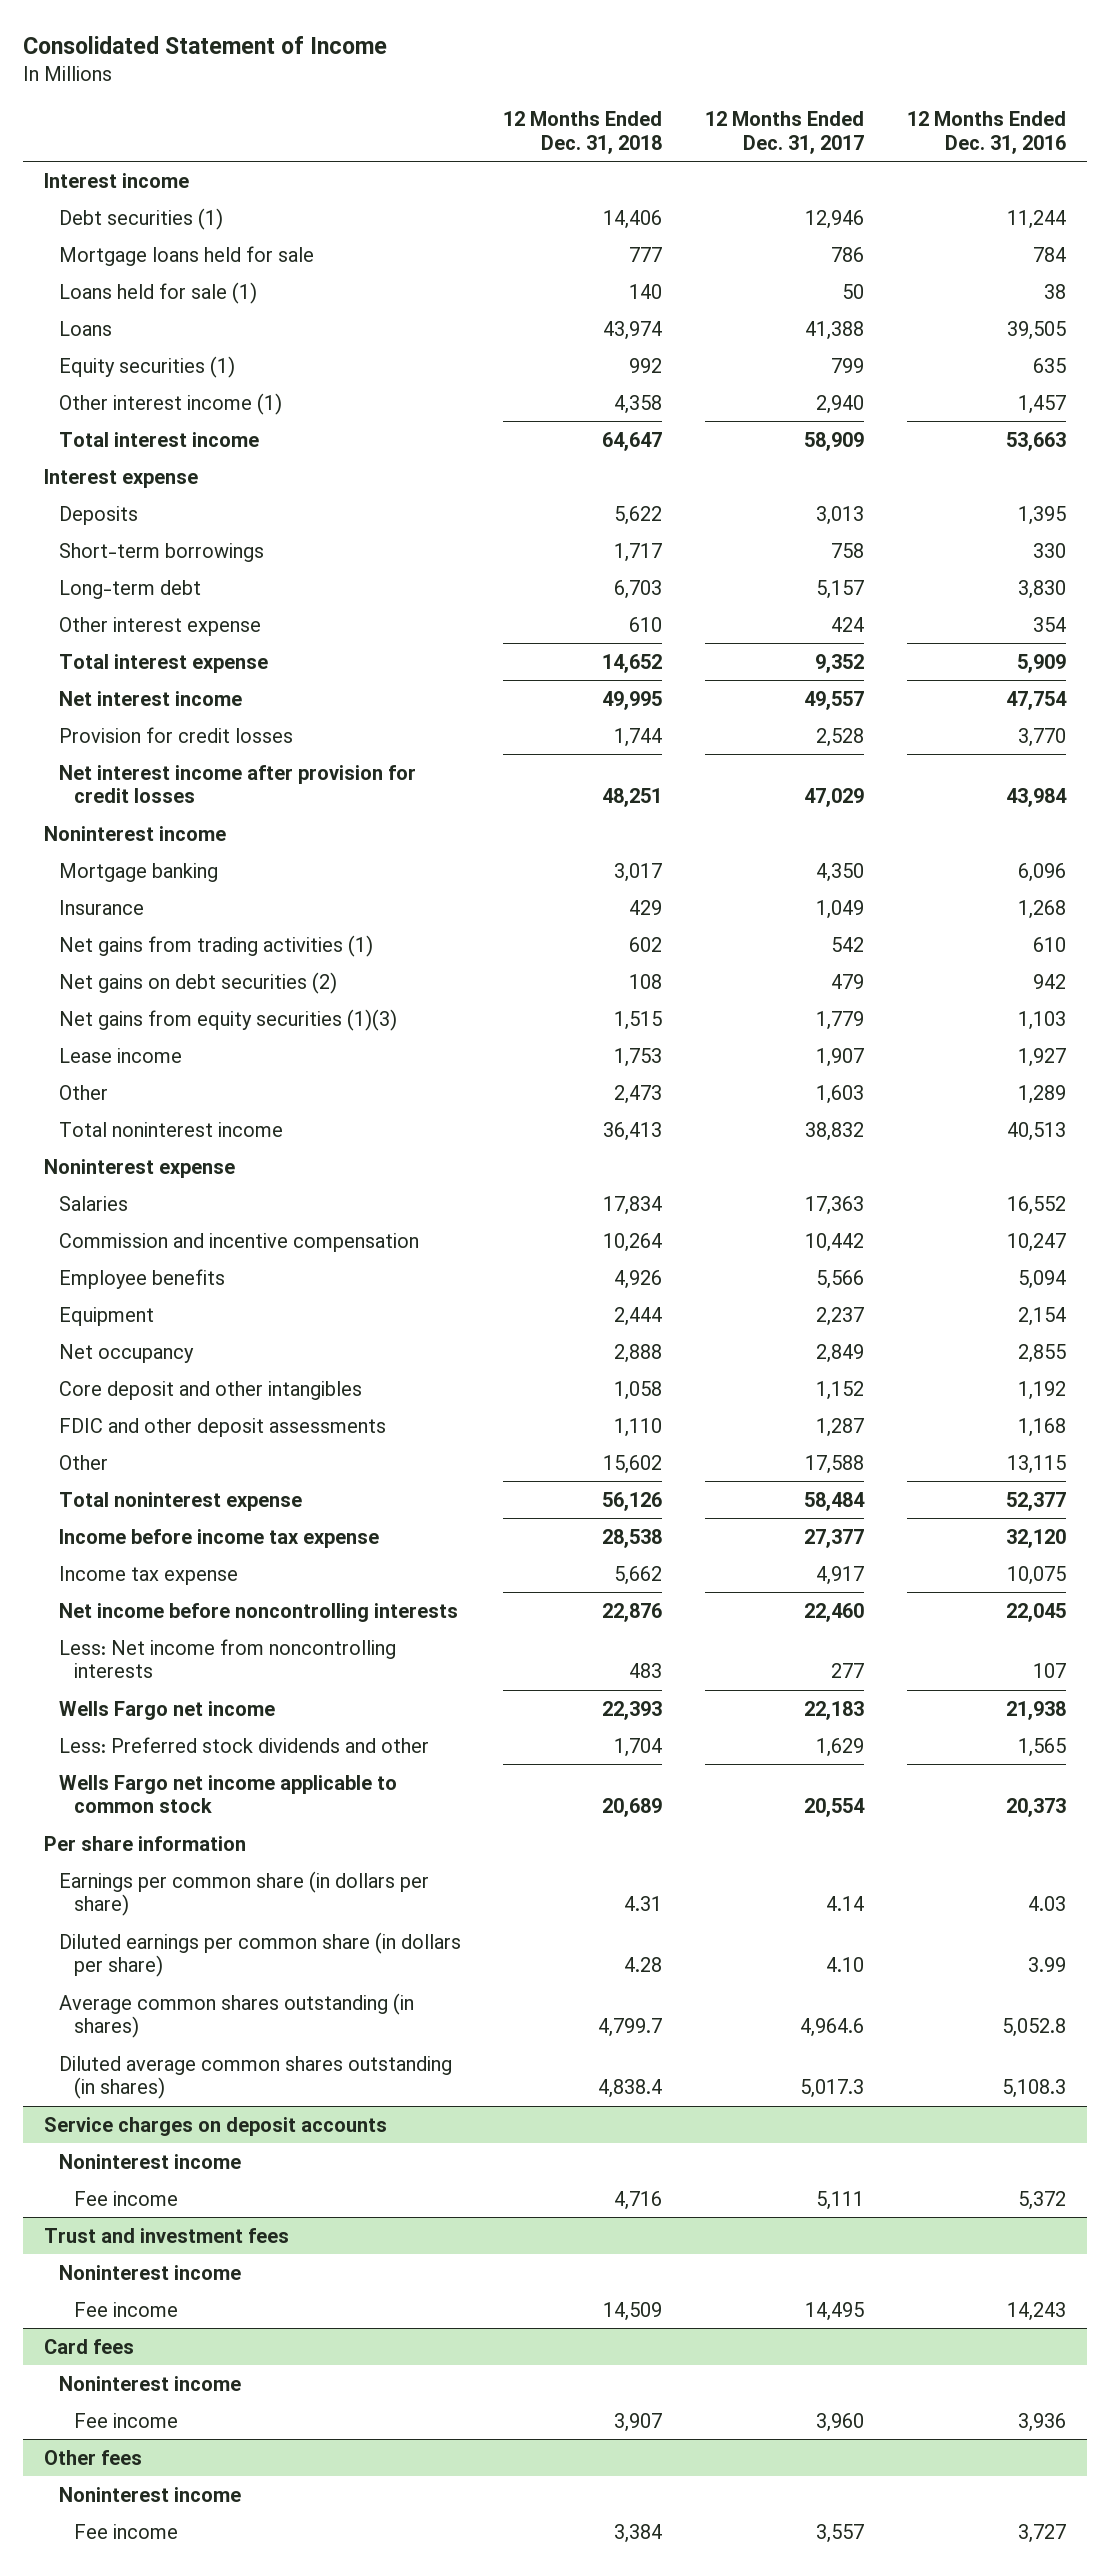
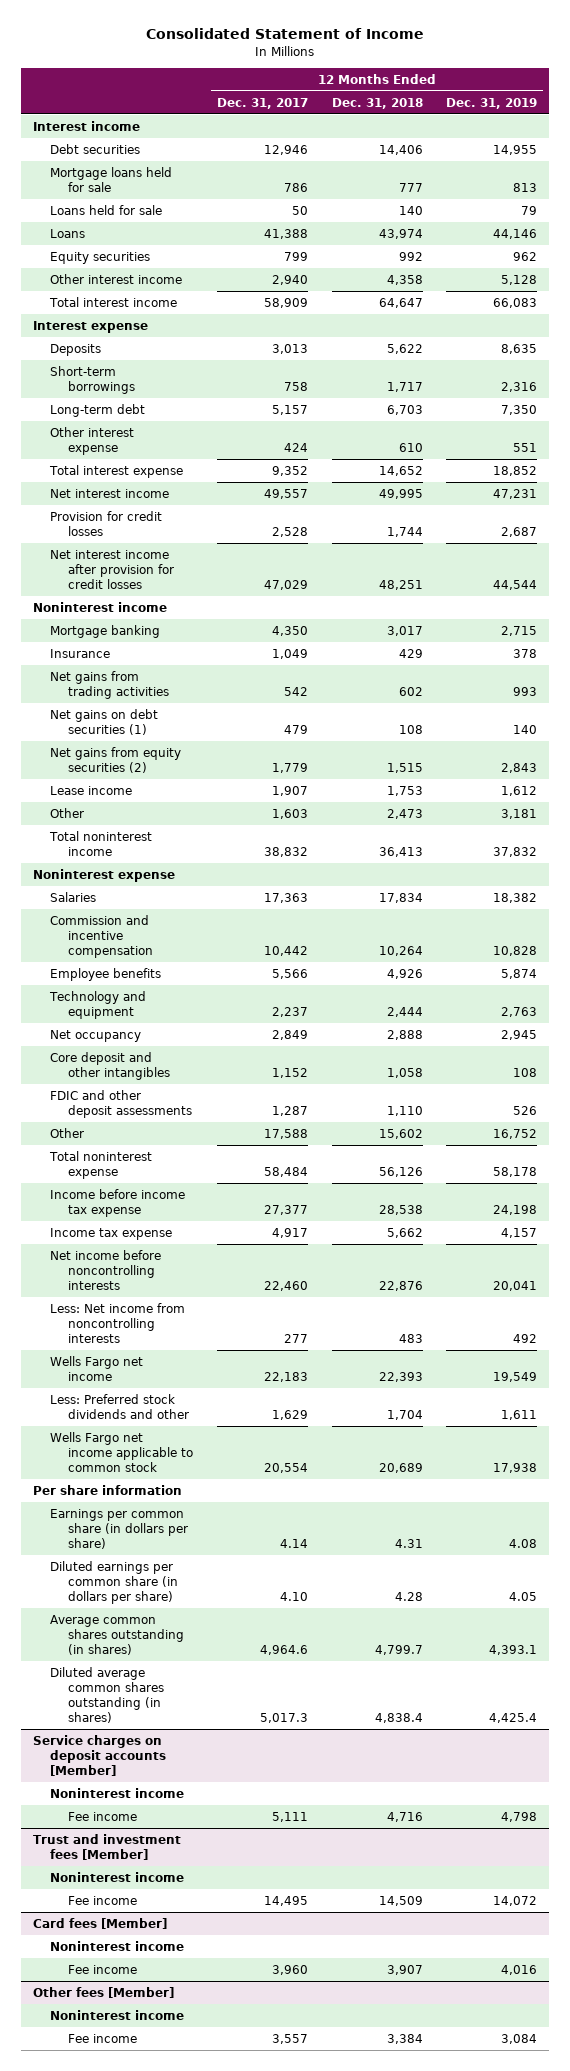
- | 12 Months Ended Dec. 31, 2018 | 12 Months Ended Dec. 31, 2017 | 12 Months Ended Dec. 31, 2016
+ | 12 Months Ended Dec. 31, 2017 | 12 Months Ended Dec. 31, 2018 | 12 Months Ended Dec. 31, 2019
- Debt securities (1) | 14,406 | 12,946 | 11,244
+ Debt securities | 12,946 | 14,406 | 14,955
- Loans held for sale (1) | 140 | 50 | 38
+ Loans held for sale | 50 | 140 | 79
- Equity securities (1) | 992 | 799 | 635
- Other interest income (1) | 4,358 | 2,940 | 1,457
+ Equity securities | 799 | 992 | 962
+ Other interest income | 2,940 | 4,358 | 5,128
- Net gains from trading activities (1) | 602 | 542 | 610
- Net gains on debt securities (2) | 108 | 479 | 942
- Net gains from equity securities (1)(3) | 1,515 | 1,779 | 1,103
+ Net gains from trading activities | 542 | 602 | 993
+ Net gains on debt securities (1) | 479 | 108 | 140
+ Net gains from equity securities (2) | 1,779 | 1,515 | 2,843
- Equipment | 2,444 | 2,237 | 2,154
+ Technology and equipment | 2,237 | 2,444 | 2,763
- Service charges on deposit accounts
+ Service charges on deposit accounts [Member]
- Trust and investment fees
+ Trust and investment fees [Member]
- Card fees
+ Card fees [Member]
- Other fees
+ Other fees [Member]

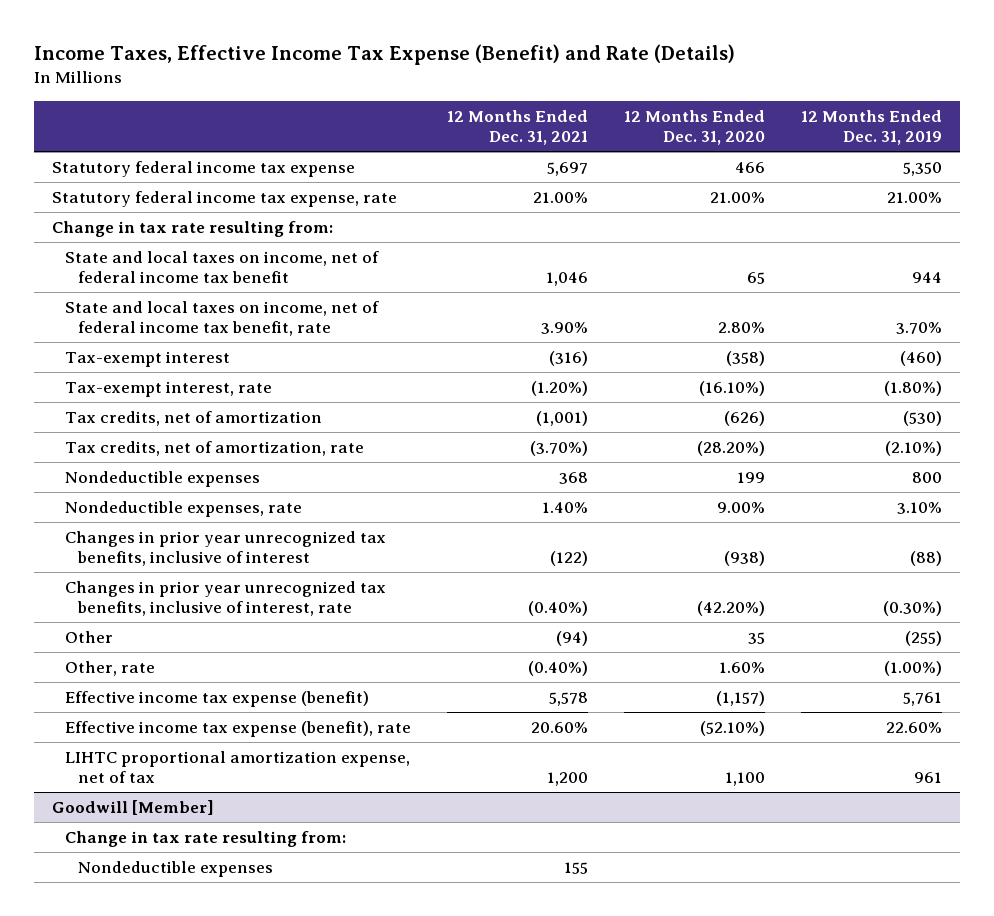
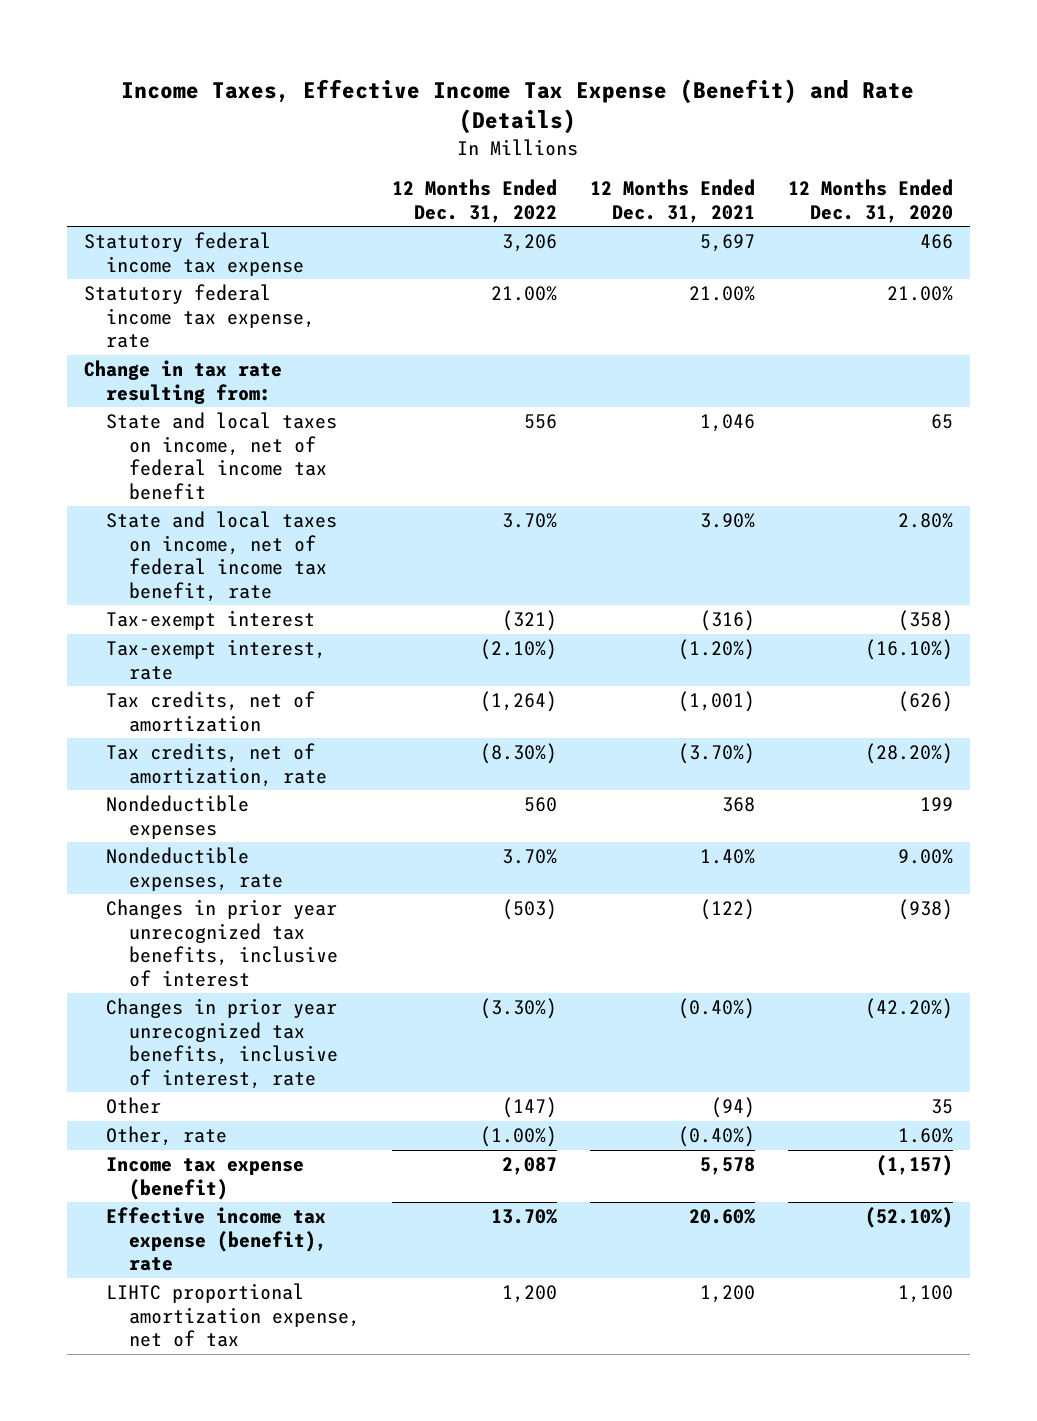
- | 12 Months Ended Dec. 31, 2021 | 12 Months Ended Dec. 31, 2020 | 12 Months Ended Dec. 31, 2019
+ | 12 Months Ended Dec. 31, 2022 | 12 Months Ended Dec. 31, 2021 | 12 Months Ended Dec. 31, 2020
- Effective income tax expense (benefit) | 5,578 | (1,157) | 5,761
+ Income tax expense (benefit) | 2,087 | 5,578 | (1,157)
- Goodwill [Member]
- Change in tax rate resulting from:
- Nondeductible expenses | 155 | |

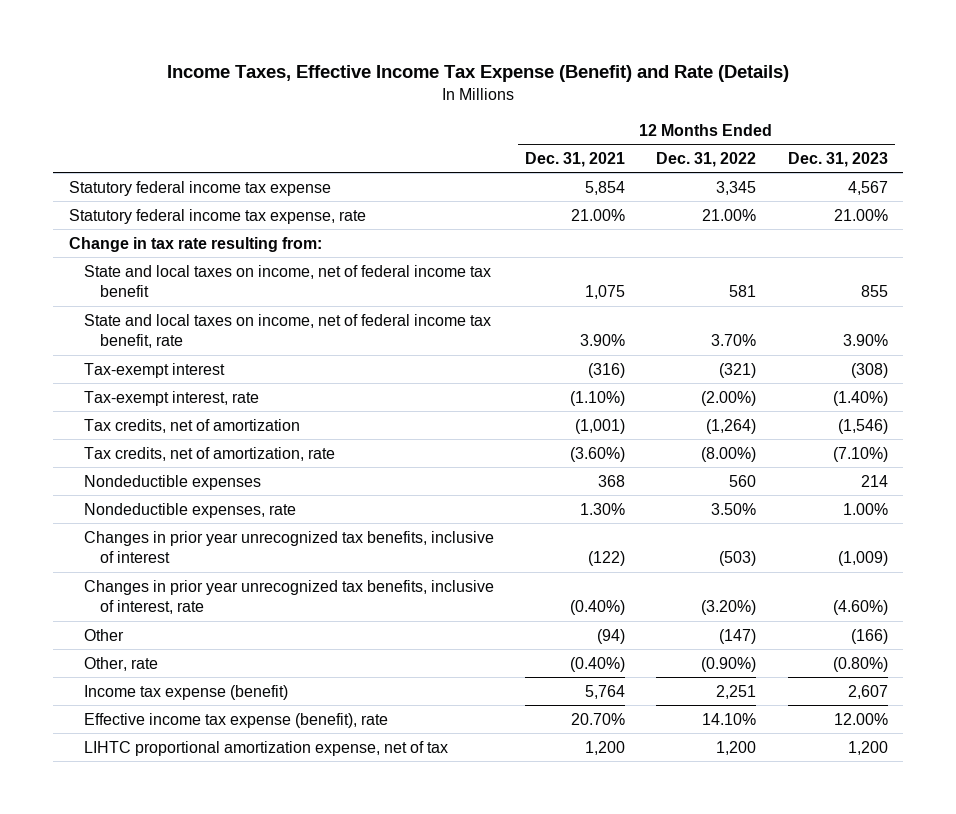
- | 12 Months Ended Dec. 31, 2022 | 12 Months Ended Dec. 31, 2021 | 12 Months Ended Dec. 31, 2020
+ | 12 Months Ended Dec. 31, 2021 | 12 Months Ended Dec. 31, 2022 | 12 Months Ended Dec. 31, 2023
- Statutory federal income tax expense | 3,206 | 5,697 | 466
+ Statutory federal income tax expense | 5,854 | 3,345 | 4,567
- State and local taxes on income, net of federal income tax benefit | 556 | 1,046 | 65
+ State and local taxes on income, net of federal income tax benefit | 1,075 | 581 | 855
- Tax-exempt interest, rate | (2.10%) | (1.20%) | (16.10%)
+ Tax-exempt interest, rate | (1.10%) | (2.00%) | (1.40%)
- Tax credits, net of amortization, rate | (8.30%) | (3.70%) | (28.20%)
+ Tax credits, net of amortization, rate | (3.60%) | (8.00%) | (7.10%)
- Nondeductible expenses, rate | 3.70% | 1.40% | 9.00%
+ Nondeductible expenses, rate | 1.30% | 3.50% | 1.00%
- Changes in prior year unrecognized tax benefits, inclusive of interest, rate | (3.30%) | (0.40%) | (42.20%)
+ Changes in prior year unrecognized tax benefits, inclusive of interest, rate | (0.40%) | (3.20%) | (4.60%)
- Other, rate | (1.00%) | (0.40%) | 1.60%
- Income tax expense (benefit) | 2,087 | 5,578 | (1,157)
- Effective income tax expense (benefit), rate | 13.70% | 20.60% | (52.10%)
+ Other, rate | (0.40%) | (0.90%) | (0.80%)
+ Income tax expense (benefit) | 5,764 | 2,251 | 2,607
+ Effective income tax expense (benefit), rate | 20.70% | 14.10% | 12.00%

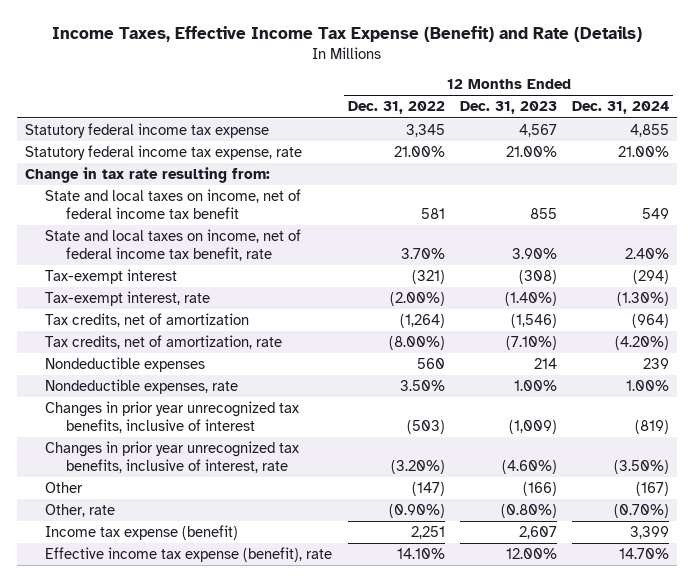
- | 12 Months Ended Dec. 31, 2021 | 12 Months Ended Dec. 31, 2022 | 12 Months Ended Dec. 31, 2023
+ | 12 Months Ended Dec. 31, 2022 | 12 Months Ended Dec. 31, 2023 | 12 Months Ended Dec. 31, 2024
- LIHTC proportional amortization expense, net of tax | 1,200 | 1,200 | 1,200

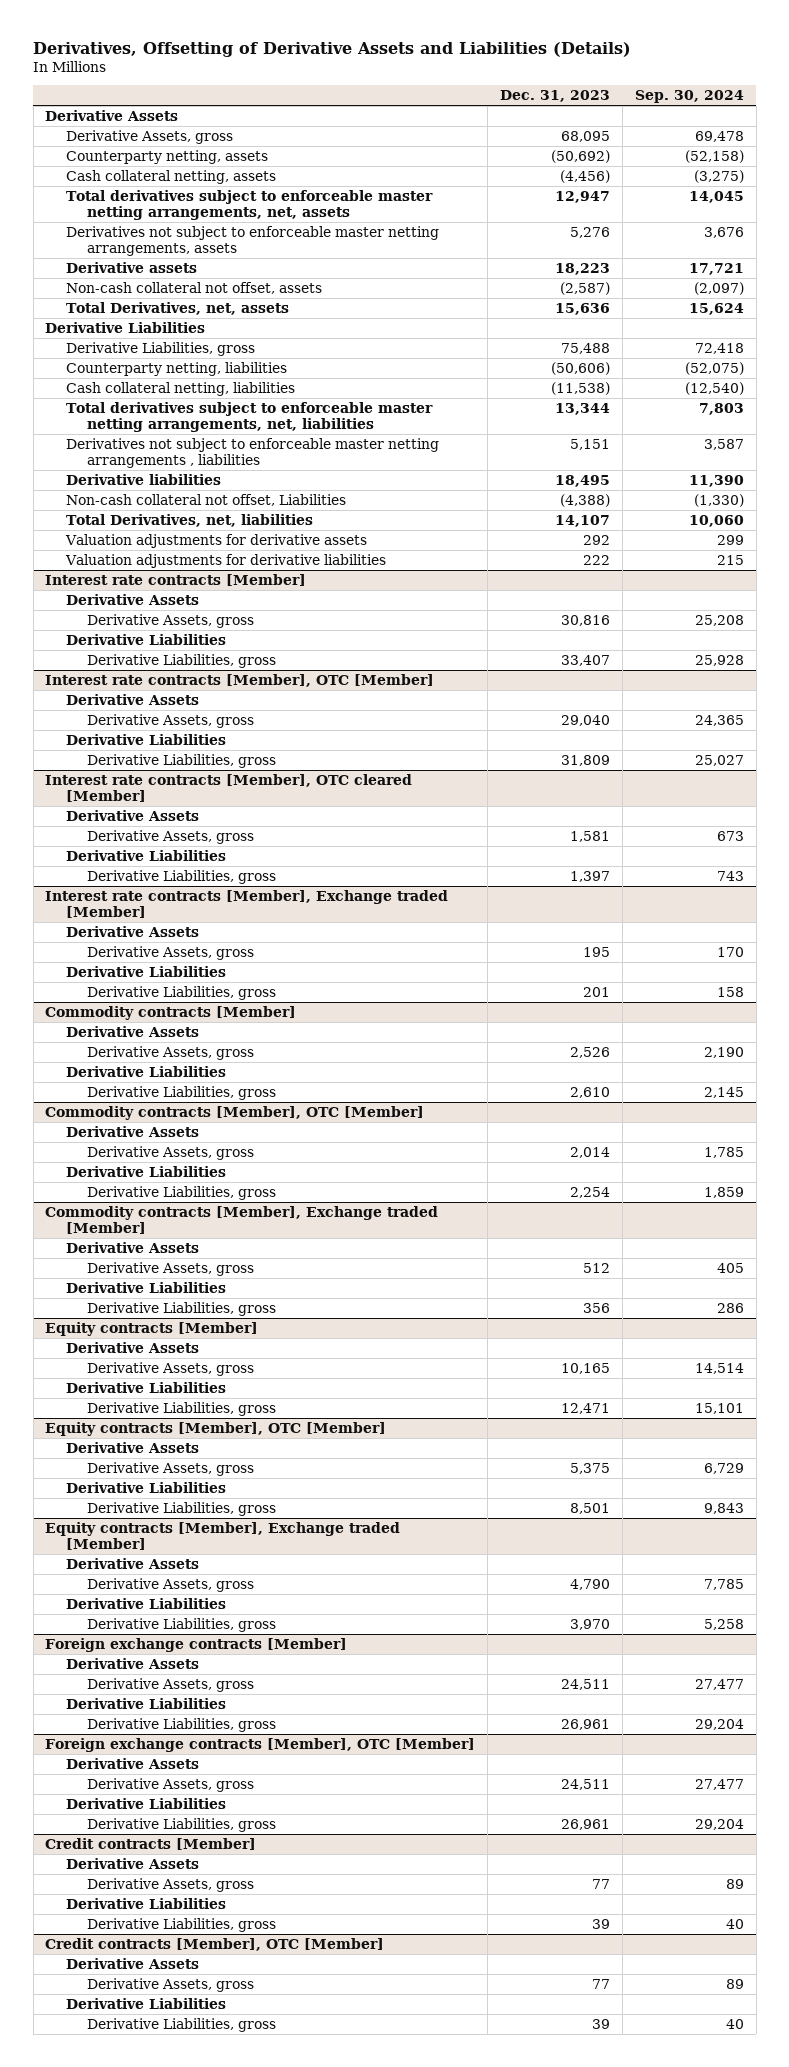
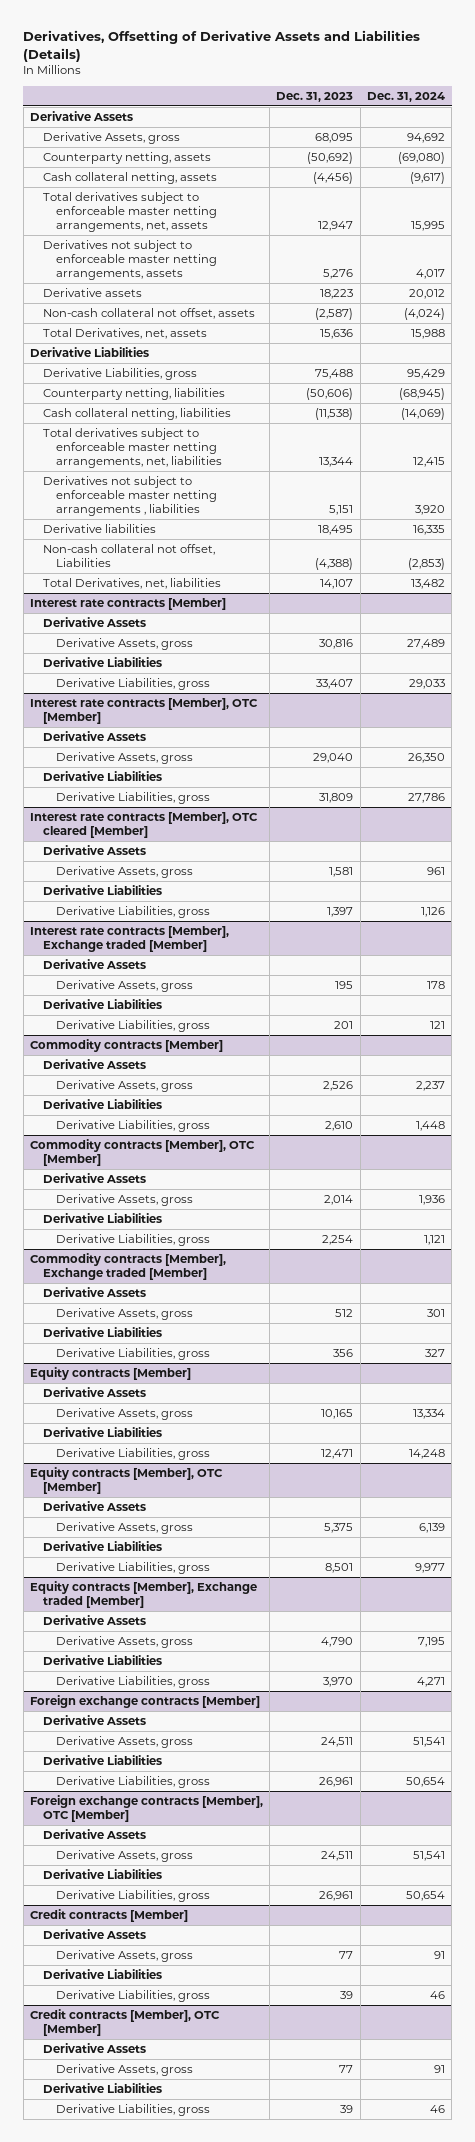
- | Dec. 31, 2023 | Sep. 30, 2024
+ | Dec. 31, 2023 | Dec. 31, 2024
- Valuation adjustments for derivative assets | 292 | 299
- Valuation adjustments for derivative liabilities | 222 | 215

